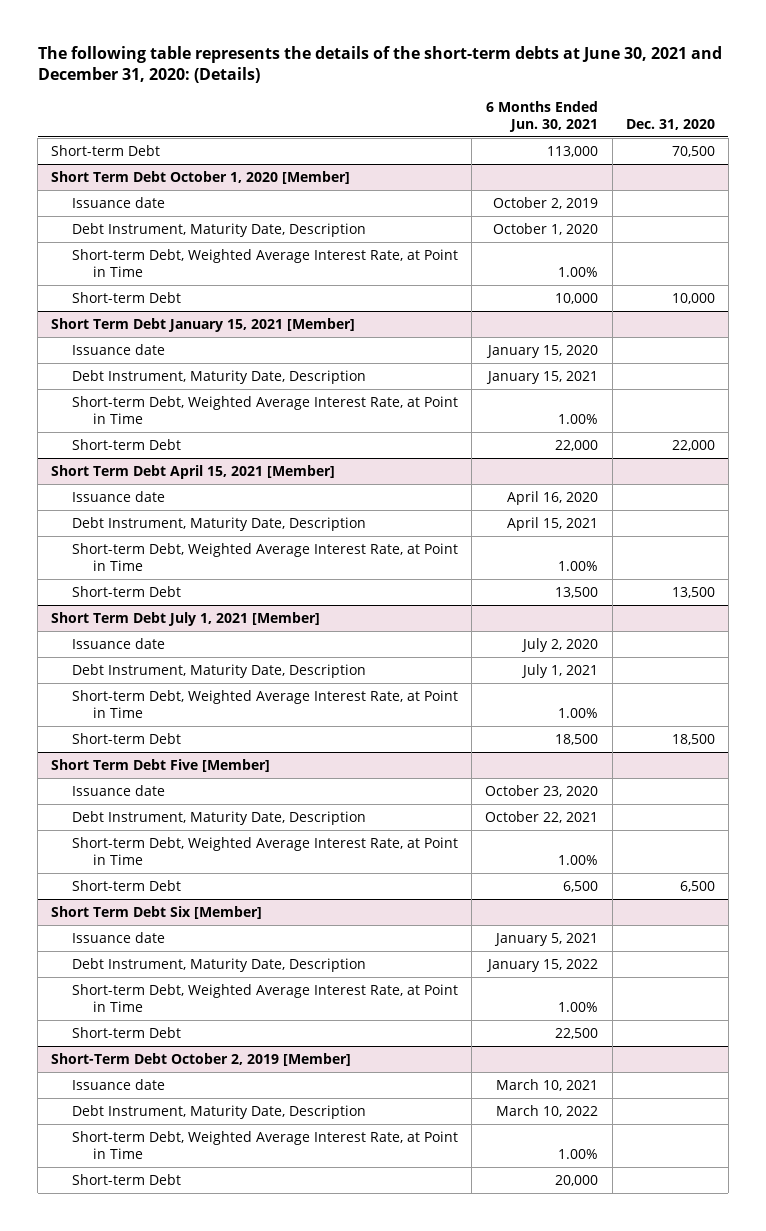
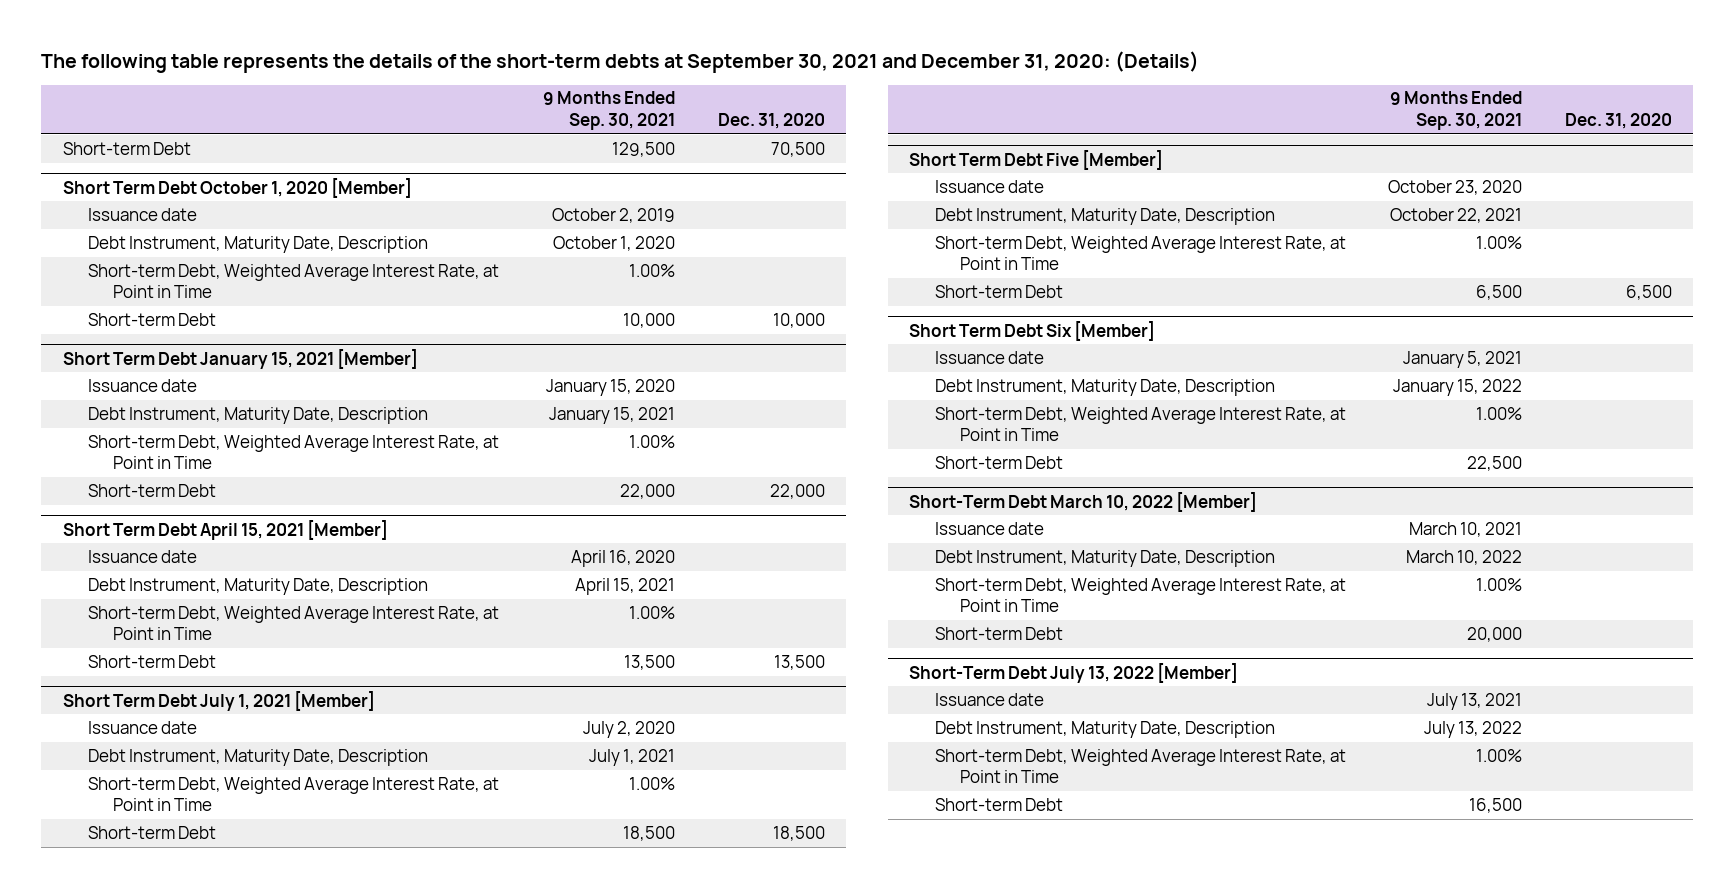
- The following table represents the details of the short-term debts at June 30, 2021 and December 31, 2020: (Details)
+ The following table represents the details of the short-term debts at September 30, 2021 and December 31, 2020: (Details)
- | 6 Months Ended Jun. 30, 2021 | Dec. 31, 2020
+ | 9 Months Ended Sep. 30, 2021 | Dec. 31, 2020
- Short-Term Debt October 2, 2019 [Member]
+ Short-Term Debt March 10, 2022 [Member]
+ Short-Term Debt July 13, 2022 [Member]
+ Issuance date | July 13, 2021 |
+ Debt Instrument, Maturity Date, Description | July 13, 2022 |
+ Short-term Debt, Weighted Average Interest Rate, at Point in Time | 1.00% |
+ Short-term Debt | 16,500 |

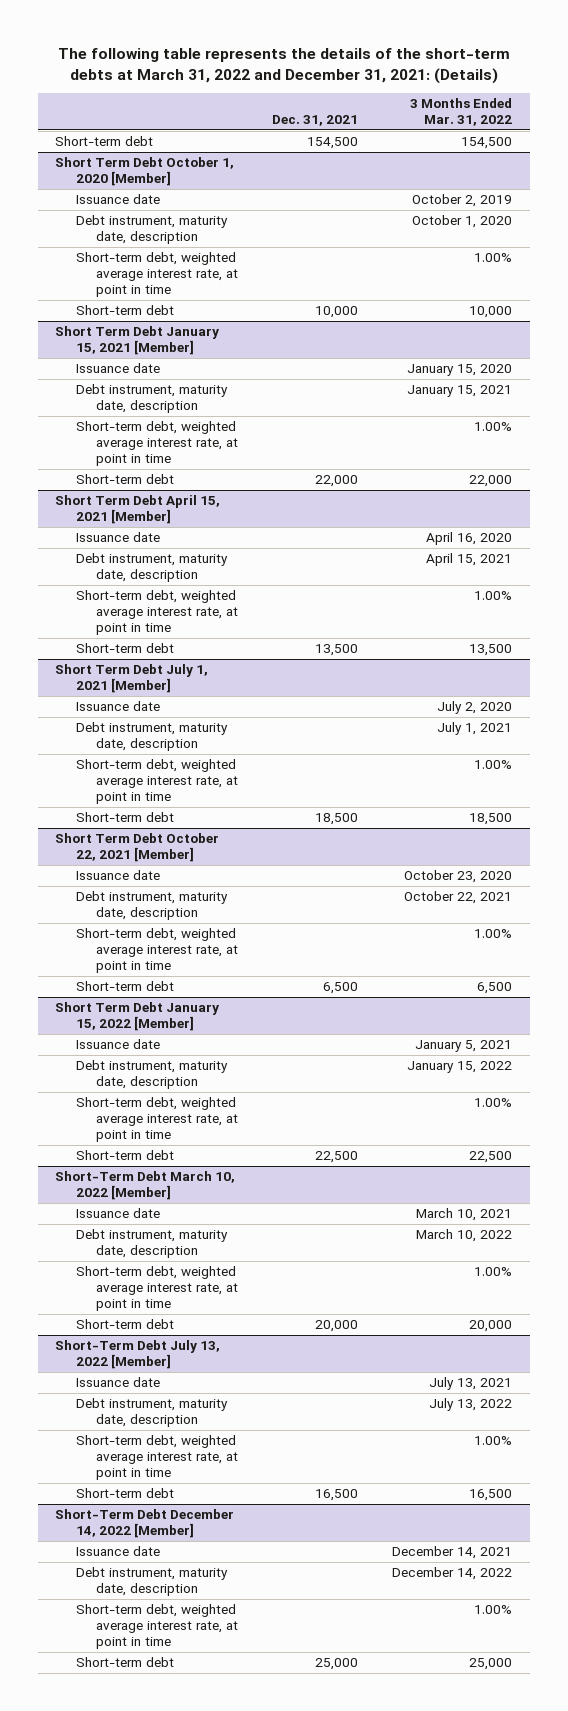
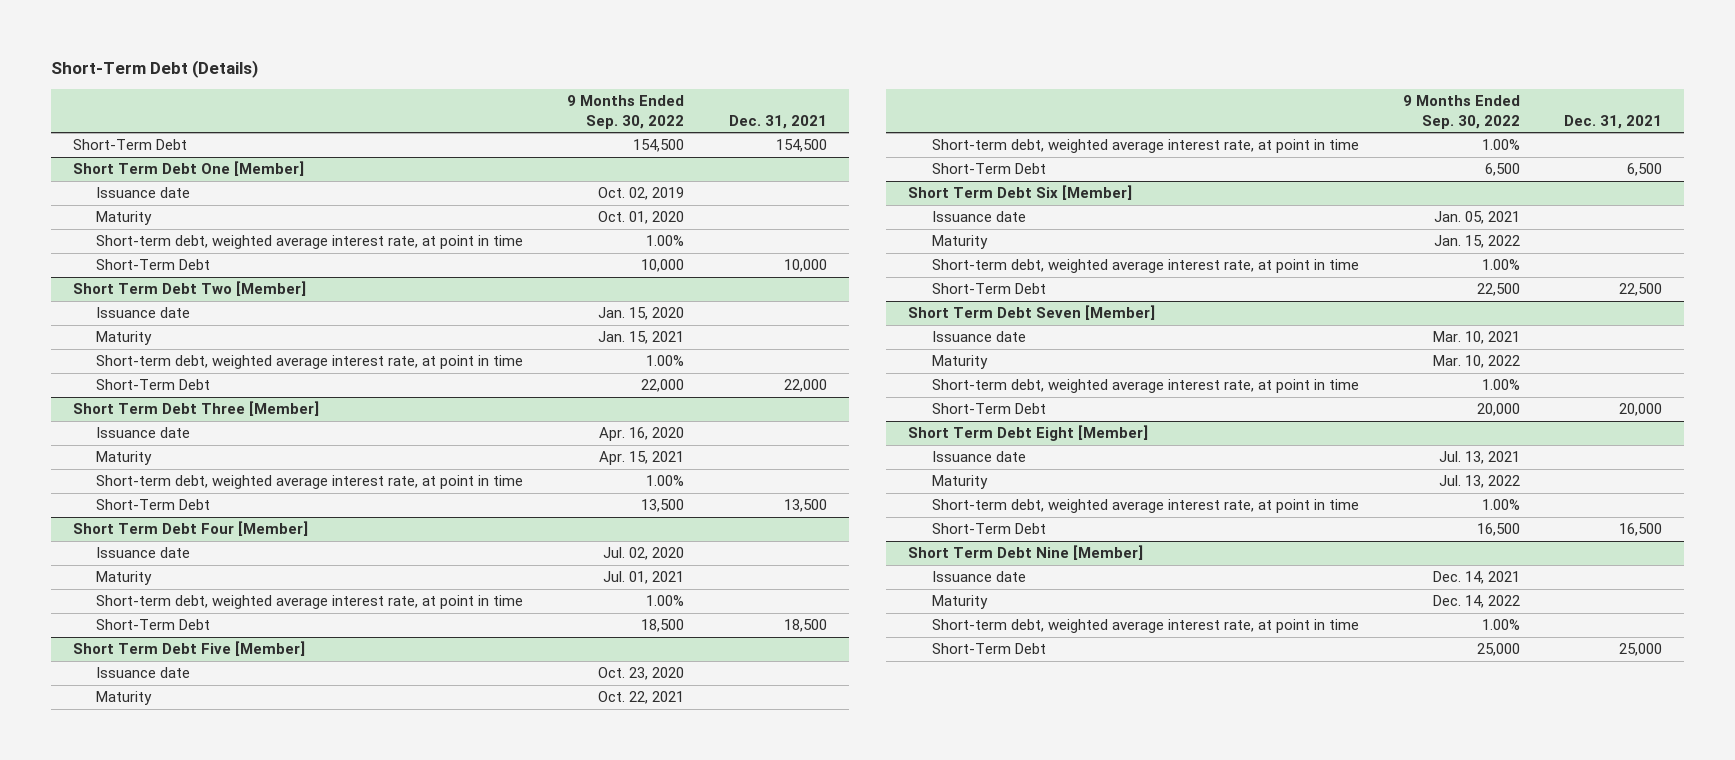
- The following table represents the details of the short-term debts at March 31, 2022 and December 31, 2021: (Details)
+ Short-Term Debt (Details)
- | Dec. 31, 2021 | 3 Months Ended Mar. 31, 2022
+ | 9 Months Ended Sep. 30, 2022 | Dec. 31, 2021
- Short-term debt | 154,500 | 154,500
- Short Term Debt October 1, 2020 [Member]
+ Short-Term Debt | 154,500 | 154,500
+ Short Term Debt One [Member]
- Debt instrument, maturity date, description | | October 1, 2020
+ Maturity | Oct. 01, 2020 |
- Short-term debt | 10,000 | 10,000
- Short Term Debt January 15, 2021 [Member]
+ Short-Term Debt | 10,000 | 10,000
+ Short Term Debt Two [Member]
- Debt instrument, maturity date, description | | January 15, 2021
+ Maturity | Jan. 15, 2021 |
- Short-term debt | 22,000 | 22,000
- Short Term Debt April 15, 2021 [Member]
+ Short-Term Debt | 22,000 | 22,000
+ Short Term Debt Three [Member]
- Debt instrument, maturity date, description | | April 15, 2021
+ Maturity | Apr. 15, 2021 |
- Short-term debt | 13,500 | 13,500
- Short Term Debt July 1, 2021 [Member]
+ Short-Term Debt | 13,500 | 13,500
+ Short Term Debt Four [Member]
- Debt instrument, maturity date, description | | July 1, 2021
+ Maturity | Jul. 01, 2021 |
- Short-term debt | 18,500 | 18,500
- Short Term Debt October 22, 2021 [Member]
+ Short-Term Debt | 18,500 | 18,500
+ Short Term Debt Five [Member]
- Debt instrument, maturity date, description | | October 22, 2021
+ Maturity | Oct. 22, 2021 |
- Short-term debt | 6,500 | 6,500
- Short Term Debt January 15, 2022 [Member]
+ Short-Term Debt | 6,500 | 6,500
+ Short Term Debt Six [Member]
- Debt instrument, maturity date, description | | January 15, 2022
+ Maturity | Jan. 15, 2022 |
- Short-term debt | 22,500 | 22,500
- Short-Term Debt March 10, 2022 [Member]
+ Short-Term Debt | 22,500 | 22,500
+ Short Term Debt Seven [Member]
- Debt instrument, maturity date, description | | March 10, 2022
+ Maturity | Mar. 10, 2022 |
- Short-term debt | 20,000 | 20,000
- Short-Term Debt July 13, 2022 [Member]
+ Short-Term Debt | 20,000 | 20,000
+ Short Term Debt Eight [Member]
- Debt instrument, maturity date, description | | July 13, 2022
+ Maturity | Jul. 13, 2022 |
- Short-term debt | 16,500 | 16,500
- Short-Term Debt December 14, 2022 [Member]
+ Short-Term Debt | 16,500 | 16,500
+ Short Term Debt Nine [Member]
- Debt instrument, maturity date, description | | December 14, 2022
+ Maturity | Dec. 14, 2022 |
- Short-term debt | 25,000 | 25,000
+ Short-Term Debt | 25,000 | 25,000

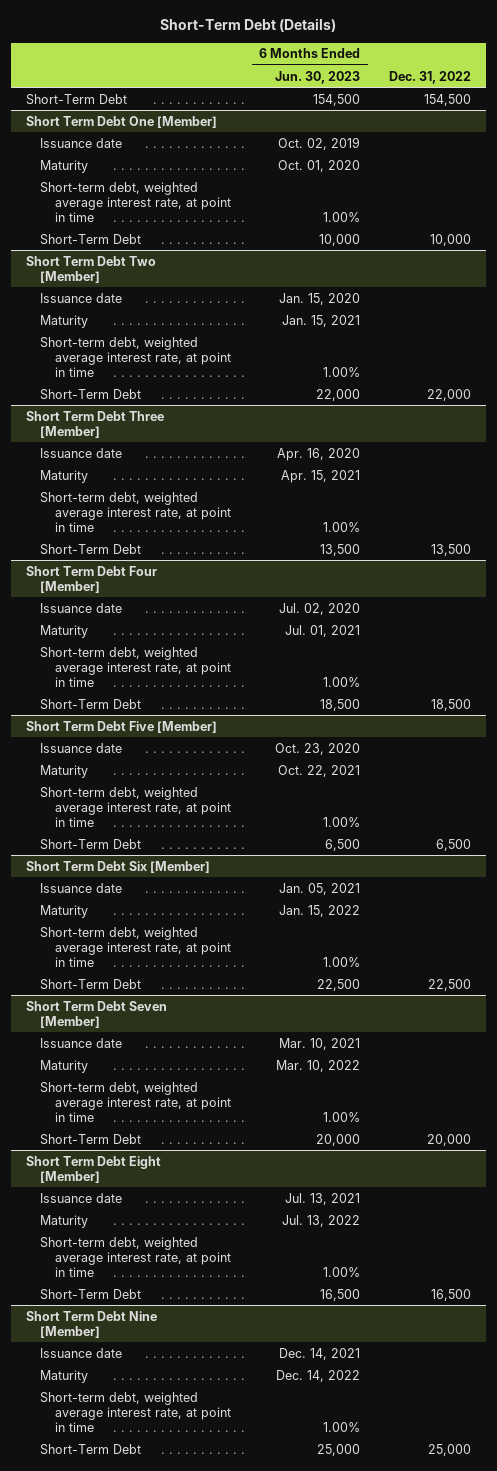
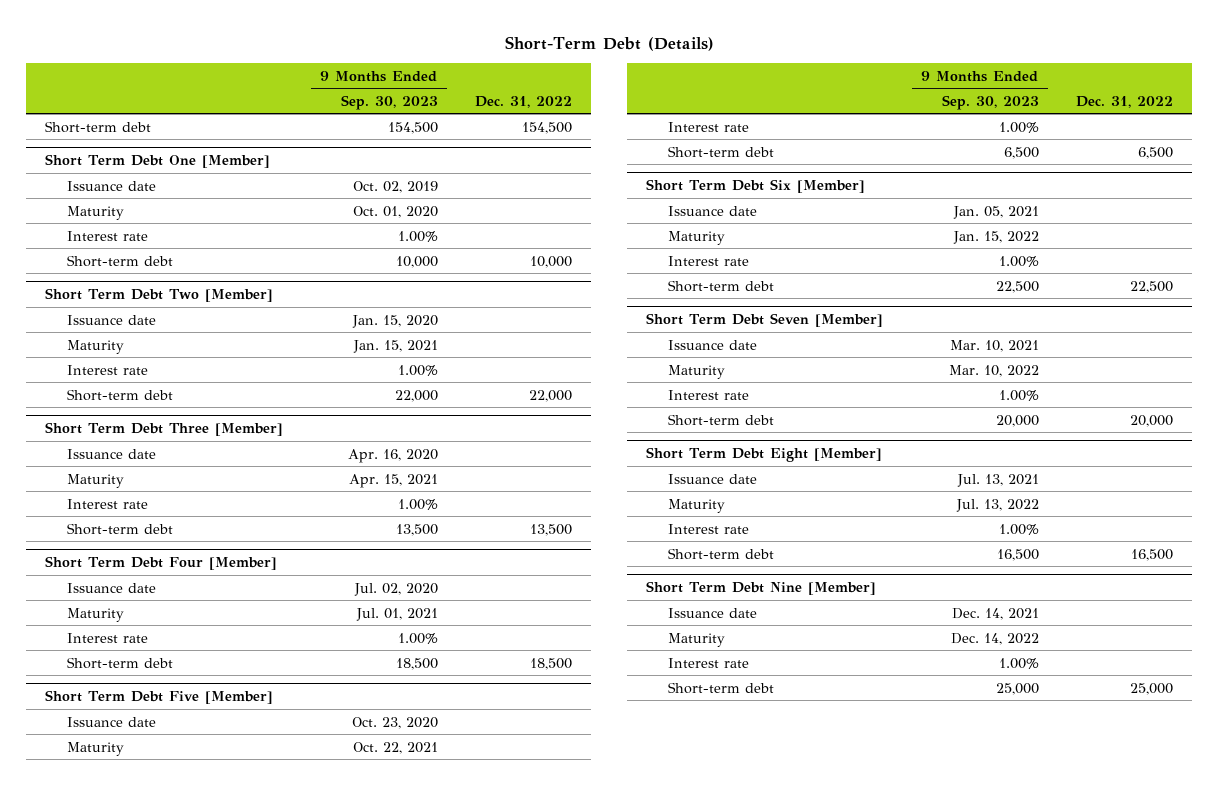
- | 6 Months Ended Jun. 30, 2023 | Dec. 31, 2022
+ | 9 Months Ended Sep. 30, 2023 | Dec. 31, 2022
- Short-Term Debt | 154,500 | 154,500
+ Short-term debt | 154,500 | 154,500
@ Short Term Debt One [Member]
- Short-term debt, weighted average interest rate, at point in time | 1.00% |
- Short-Term Debt | 10,000 | 10,000
+ Interest rate | 1.00% |
+ Short-term debt | 10,000 | 10,000
@ Short Term Debt Two [Member]
- Short-term debt, weighted average interest rate, at point in time | 1.00% |
- Short-Term Debt | 22,000 | 22,000
+ Interest rate | 1.00% |
+ Short-term debt | 22,000 | 22,000
@ Short Term Debt Three [Member]
- Short-term debt, weighted average interest rate, at point in time | 1.00% |
- Short-Term Debt | 13,500 | 13,500
+ Interest rate | 1.00% |
+ Short-term debt | 13,500 | 13,500
@ Short Term Debt Four [Member]
- Short-term debt, weighted average interest rate, at point in time | 1.00% |
- Short-Term Debt | 18,500 | 18,500
+ Interest rate | 1.00% |
+ Short-term debt | 18,500 | 18,500
@ Short Term Debt Five [Member]
- Short-term debt, weighted average interest rate, at point in time | 1.00% |
- Short-Term Debt | 6,500 | 6,500
+ Interest rate | 1.00% |
+ Short-term debt | 6,500 | 6,500
@ Short Term Debt Six [Member]
- Short-term debt, weighted average interest rate, at point in time | 1.00% |
- Short-Term Debt | 22,500 | 22,500
+ Interest rate | 1.00% |
+ Short-term debt | 22,500 | 22,500
@ Short Term Debt Seven [Member]
- Short-term debt, weighted average interest rate, at point in time | 1.00% |
- Short-Term Debt | 20,000 | 20,000
+ Interest rate | 1.00% |
+ Short-term debt | 20,000 | 20,000
@ Short Term Debt Eight [Member]
- Short-term debt, weighted average interest rate, at point in time | 1.00% |
- Short-Term Debt | 16,500 | 16,500
+ Interest rate | 1.00% |
+ Short-term debt | 16,500 | 16,500
@ Short Term Debt Nine [Member]
- Short-term debt, weighted average interest rate, at point in time | 1.00% |
- Short-Term Debt | 25,000 | 25,000
+ Interest rate | 1.00% |
+ Short-term debt | 25,000 | 25,000

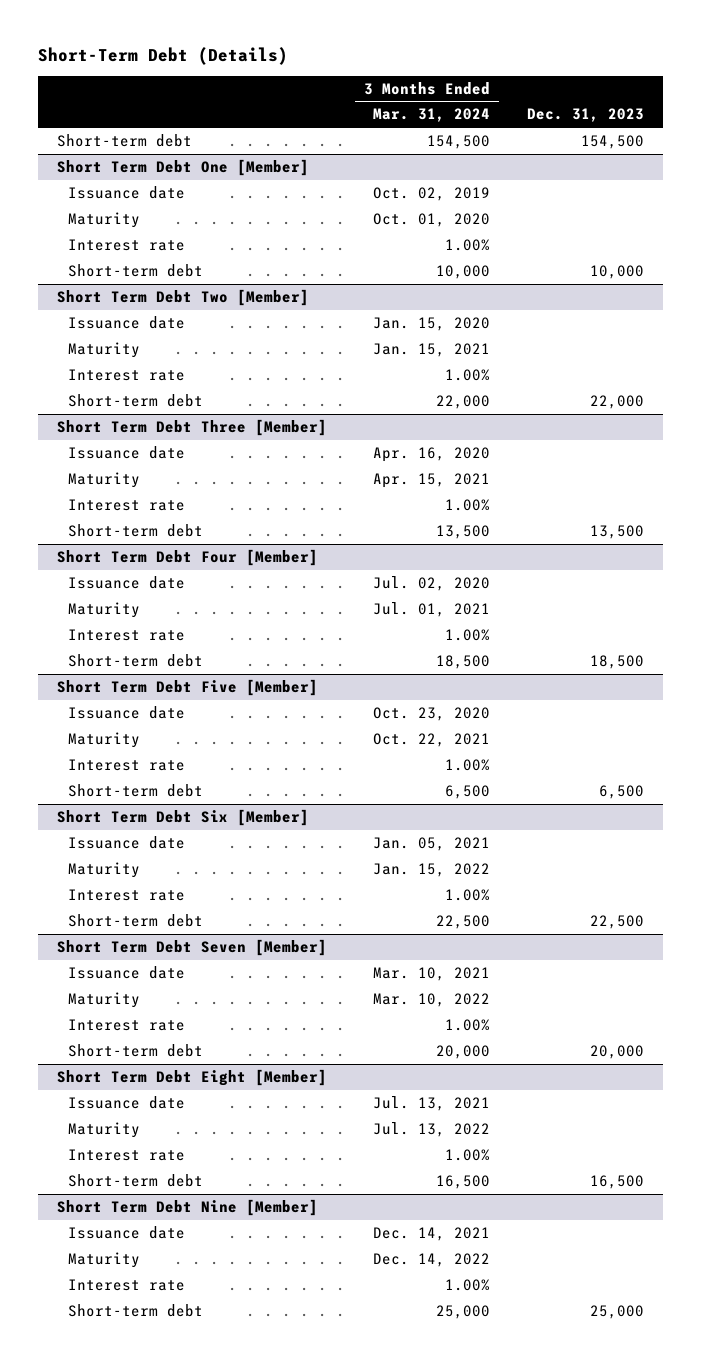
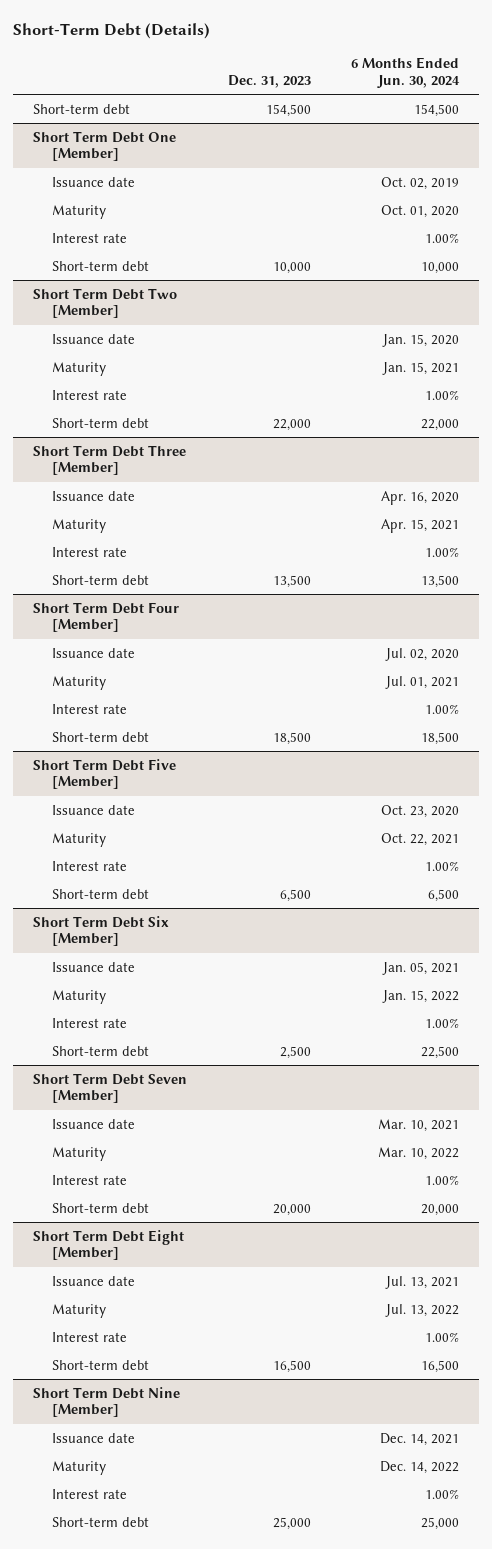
- | 3 Months Ended Mar. 31, 2024 | Dec. 31, 2023
+ | Dec. 31, 2023 | 6 Months Ended Jun. 30, 2024
@ Short Term Debt Six [Member]
- Short-term debt | 22,500 | 22,500
+ Short-term debt | 2,500 | 22,500

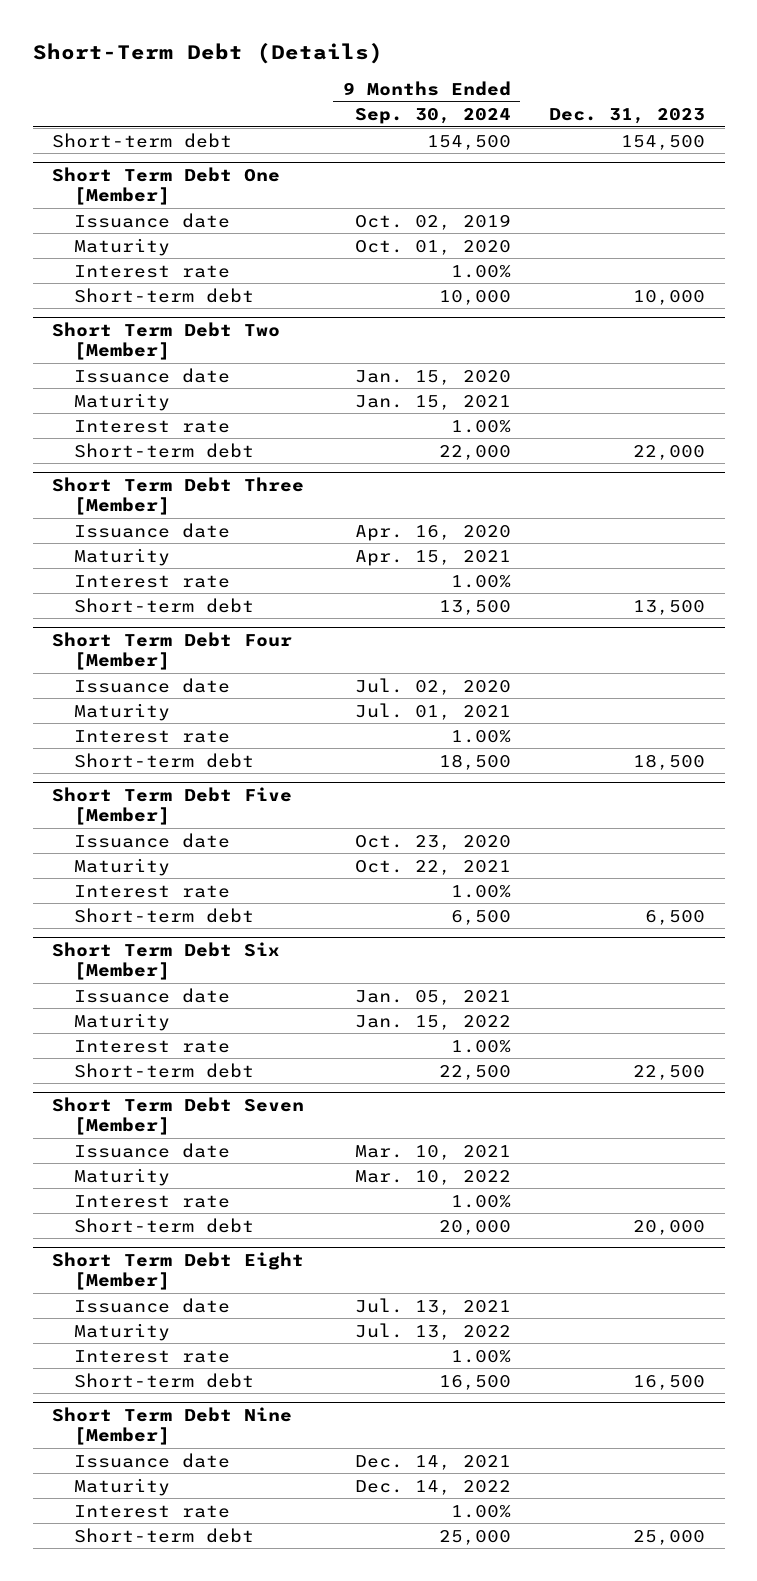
- | Dec. 31, 2023 | 6 Months Ended Jun. 30, 2024
+ | 9 Months Ended Sep. 30, 2024 | Dec. 31, 2023
@ Short Term Debt Six [Member]
- Short-term debt | 2,500 | 22,500
+ Short-term debt | 22,500 | 22,500

